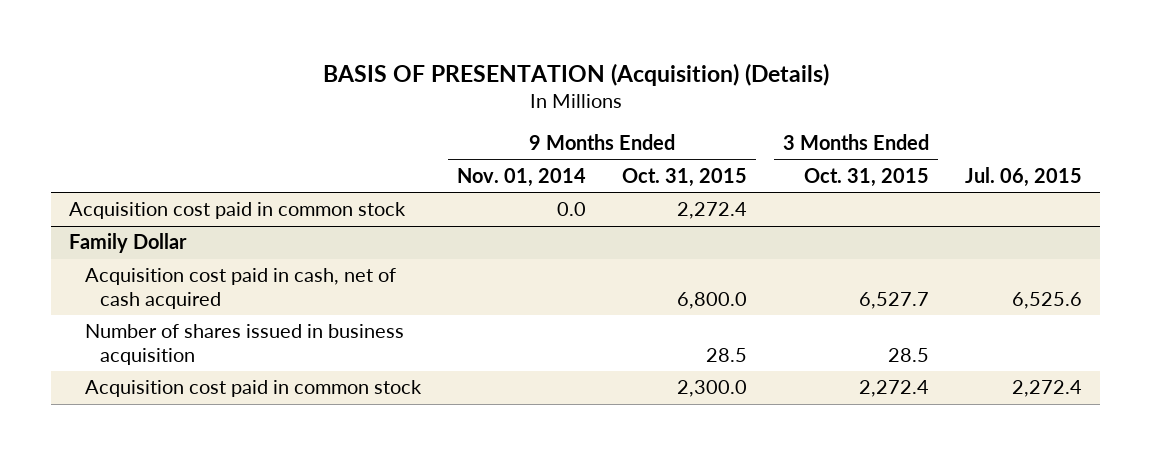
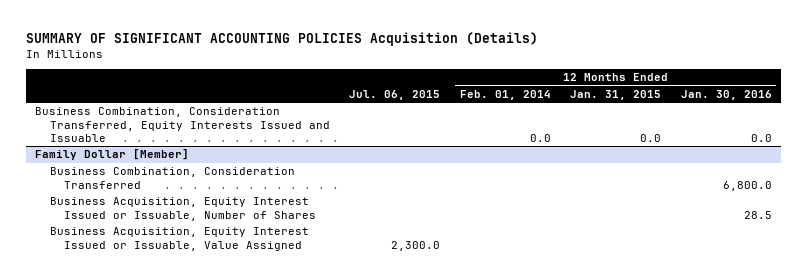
- BASIS OF PRESENTATION (Acquisition) (Details)
+ SUMMARY OF SIGNIFICANT ACCOUNTING POLICIES Acquisition (Details)
- | 9 Months Ended Nov. 01, 2014 | 9 Months Ended Oct. 31, 2015 | 3 Months Ended Oct. 31, 2015 | Jul. 06, 2015
+ | Jul. 06, 2015 | 12 Months Ended Feb. 01, 2014 | 12 Months Ended Jan. 31, 2015 | 12 Months Ended Jan. 30, 2016
- Acquisition cost paid in common stock | 0.0 | 2,272.4 | |
- Family Dollar
- Acquisition cost paid in cash, net of cash acquired | | 6,800.0 | 6,527.7 | 6,525.6
- Number of shares issued in business acquisition | | 28.5 | 28.5 |
- Acquisition cost paid in common stock | | 2,300.0 | 2,272.4 | 2,272.4
+ Business Combination, Consideration Transferred, Equity Interests Issued and Issuable | | 0.0 | 0.0 | 0.0
+ Family Dollar [Member]
+ Business Combination, Consideration Transferred | | | | 6,800.0
+ Business Acquisition, Equity Interest Issued or Issuable, Number of Shares | | | | 28.5
+ Business Acquisition, Equity Interest Issued or Issuable, Value Assigned | 2,300.0 | | |

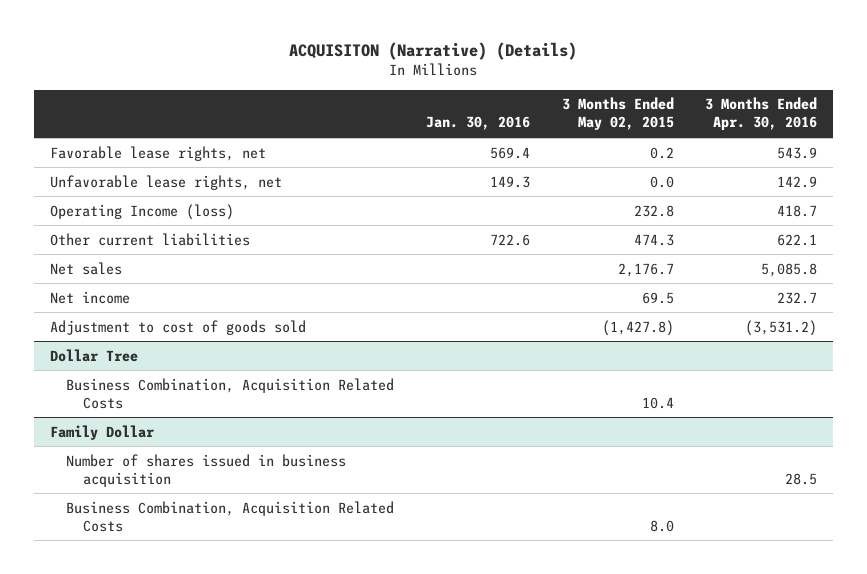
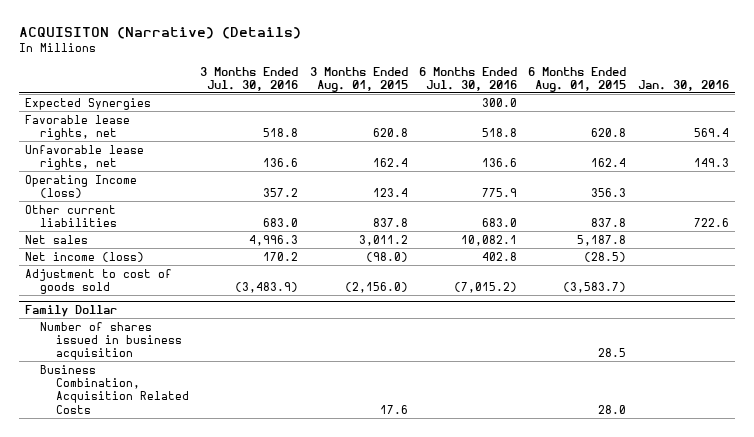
- | Jan. 30, 2016 | 3 Months Ended May 02, 2015 | 3 Months Ended Apr. 30, 2016
+ | 3 Months Ended Jul. 30, 2016 | 3 Months Ended Aug. 01, 2015 | 6 Months Ended Jul. 30, 2016 | 6 Months Ended Aug. 01, 2015 | Jan. 30, 2016
+ Expected Synergies | | | 300.0 | |
- Net income | | 69.5 | 232.7
+ Net income (loss) | 170.2 | (98.0) | 402.8 | (28.5) |
- Dollar Tree
- Business Combination, Acquisition Related Costs | | 10.4 |

